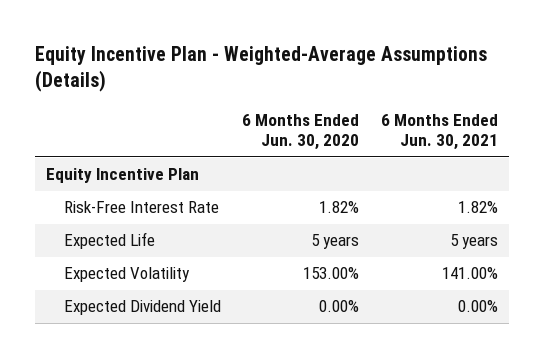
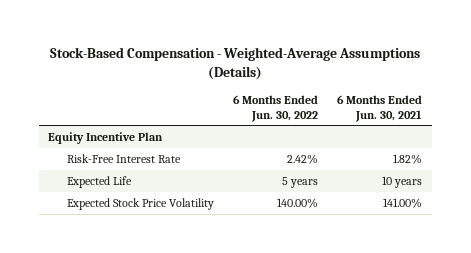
- Equity Incentive Plan - Weighted-Average Assumptions (Details)
+ Stock-Based Compensation - Weighted-Average Assumptions (Details)
- | 6 Months Ended Jun. 30, 2020 | 6 Months Ended Jun. 30, 2021
+ | 6 Months Ended Jun. 30, 2022 | 6 Months Ended Jun. 30, 2021
- Expected Life | 5 years | 5 years
- Expected Volatility | 153.00% | 141.00%
- Expected Dividend Yield | 0.00% | 0.00%
+ Expected Life | 5 years | 10 years
+ Expected Stock Price Volatility | 140.00% | 141.00%

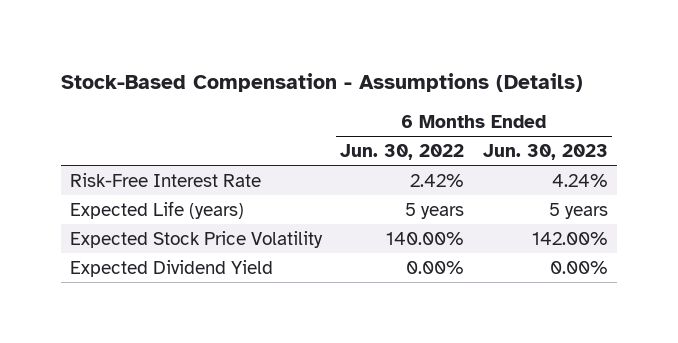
- Stock-Based Compensation - Weighted-Average Assumptions (Details)
+ Stock-Based Compensation - Assumptions (Details)
- | 6 Months Ended Jun. 30, 2022 | 6 Months Ended Jun. 30, 2021
+ | 6 Months Ended Jun. 30, 2022 | 6 Months Ended Jun. 30, 2023
- Equity Incentive Plan
- Expected Life | 5 years | 10 years
+ Expected Life (years) | 5 years | 5 years
+ Expected Dividend Yield | 0.00% | 0.00%

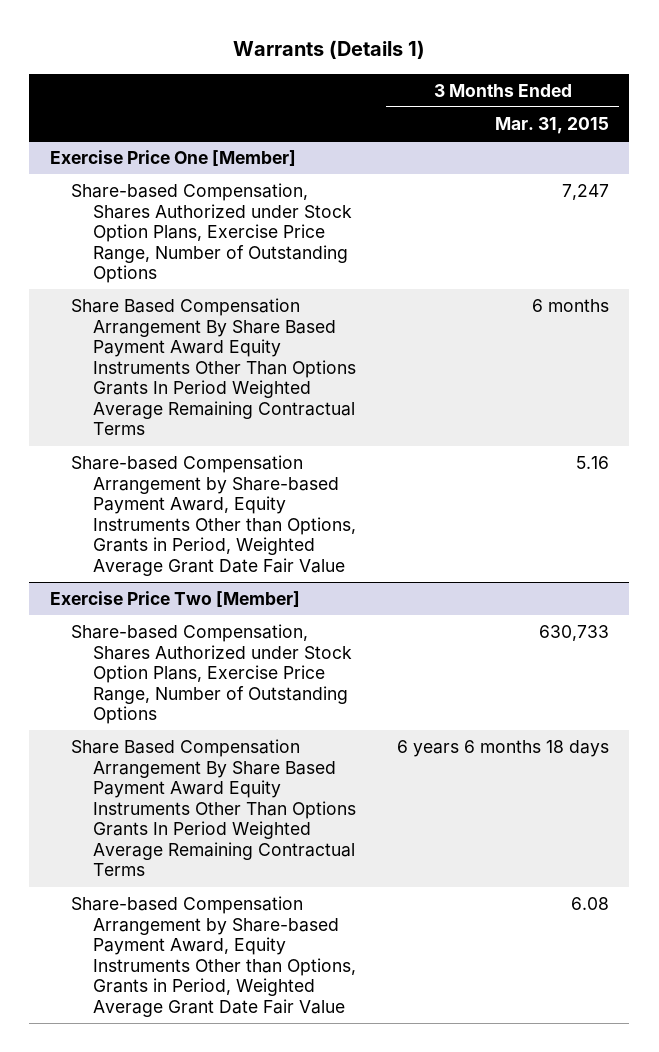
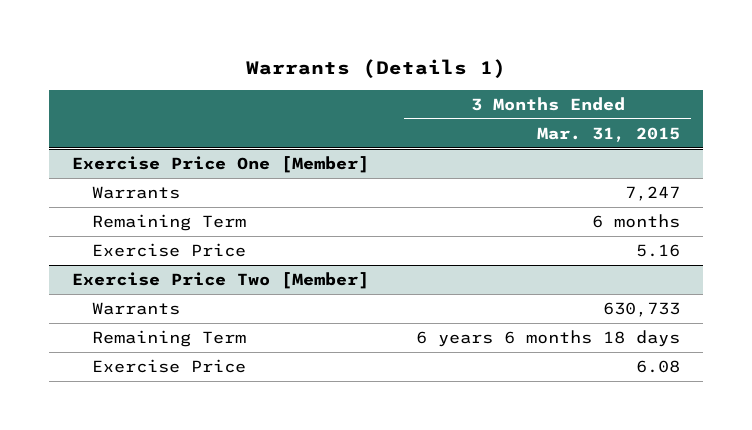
@ Exercise Price One [Member]
- Share-based Compensation, Shares Authorized under Stock Option Plans, Exercise Price Range, Number of Outstanding Options | 7,247
- Share Based Compensation Arrangement By Share Based Payment Award Equity Instruments Other Than Options Grants In Period Weighted Average Remaining Contractual Terms | 6 months
- Share-based Compensation Arrangement by Share-based Payment Award, Equity Instruments Other than Options, Grants in Period, Weighted Average Grant Date Fair Value | 5.16
+ Warrants | 7,247
+ Remaining Term | 6 months
+ Exercise Price | 5.16
@ Exercise Price Two [Member]
- Share-based Compensation, Shares Authorized under Stock Option Plans, Exercise Price Range, Number of Outstanding Options | 630,733
- Share Based Compensation Arrangement By Share Based Payment Award Equity Instruments Other Than Options Grants In Period Weighted Average Remaining Contractual Terms | 6 years 6 months 18 days
- Share-based Compensation Arrangement by Share-based Payment Award, Equity Instruments Other than Options, Grants in Period, Weighted Average Grant Date Fair Value | 6.08
+ Warrants | 630,733
+ Remaining Term | 6 years 6 months 18 days
+ Exercise Price | 6.08

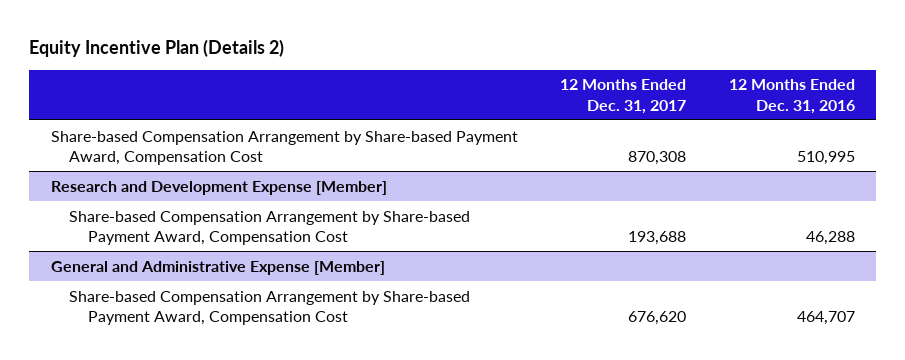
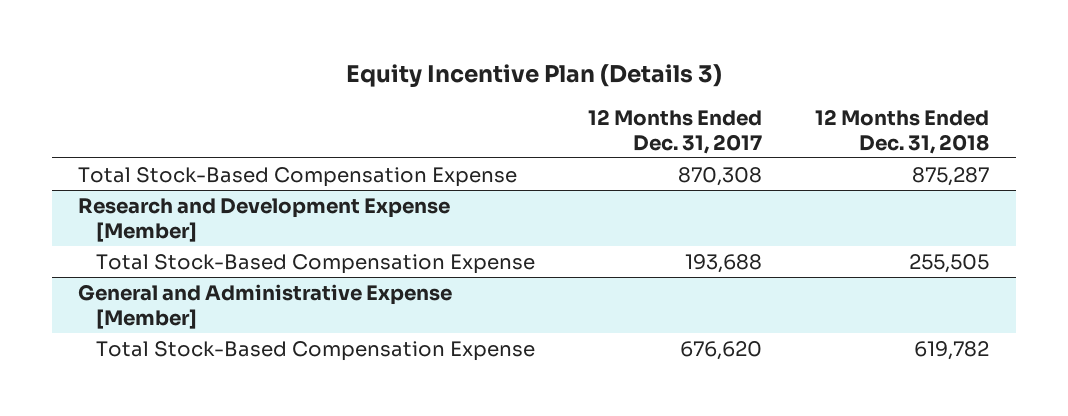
- Equity Incentive Plan (Details 2)
+ Equity Incentive Plan (Details 3)
- | 12 Months Ended Dec. 31, 2017 | 12 Months Ended Dec. 31, 2016
+ | 12 Months Ended Dec. 31, 2017 | 12 Months Ended Dec. 31, 2018
- Share-based Compensation Arrangement by Share-based Payment Award, Compensation Cost | 870,308 | 510,995
+ Total Stock-Based Compensation Expense | 870,308 | 875,287
@ Research and Development Expense [Member]
- Share-based Compensation Arrangement by Share-based Payment Award, Compensation Cost | 193,688 | 46,288
+ Total Stock-Based Compensation Expense | 193,688 | 255,505
@ General and Administrative Expense [Member]
- Share-based Compensation Arrangement by Share-based Payment Award, Compensation Cost | 676,620 | 464,707
+ Total Stock-Based Compensation Expense | 676,620 | 619,782

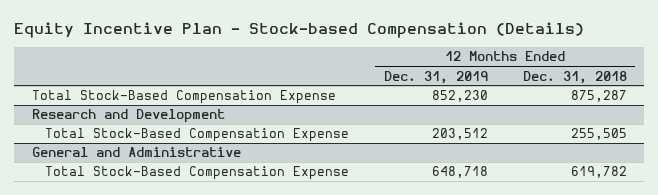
- Equity Incentive Plan (Details 3)
+ Equity Incentive Plan - Stock-based Compensation (Details)
- | 12 Months Ended Dec. 31, 2017 | 12 Months Ended Dec. 31, 2018
+ | 12 Months Ended Dec. 31, 2019 | 12 Months Ended Dec. 31, 2018
- Research and Development Expense [Member]
+ Research and Development
- General and Administrative Expense [Member]
+ General and Administrative

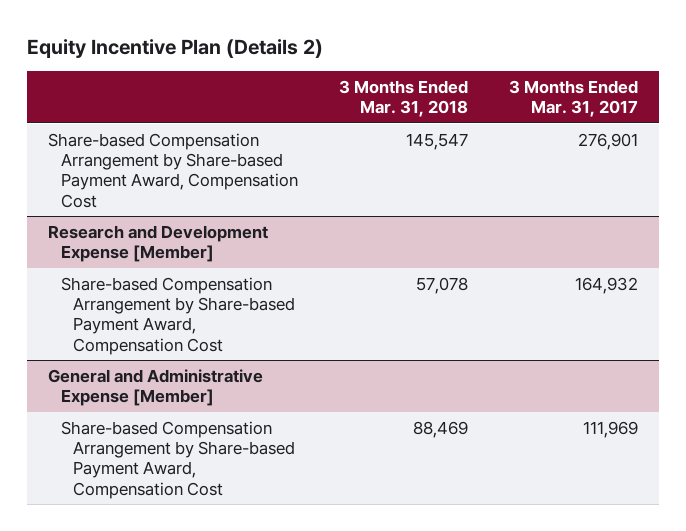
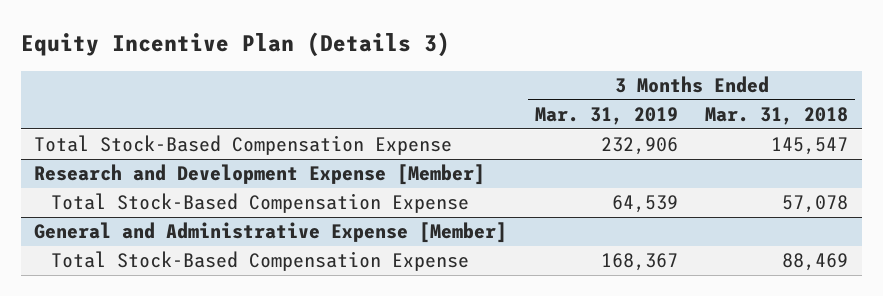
- Equity Incentive Plan (Details 2)
+ Equity Incentive Plan (Details 3)
- | 3 Months Ended Mar. 31, 2018 | 3 Months Ended Mar. 31, 2017
+ | 3 Months Ended Mar. 31, 2019 | 3 Months Ended Mar. 31, 2018
- Share-based Compensation Arrangement by Share-based Payment Award, Compensation Cost | 145,547 | 276,901
+ Total Stock-Based Compensation Expense | 232,906 | 145,547
@ Research and Development Expense [Member]
- Share-based Compensation Arrangement by Share-based Payment Award, Compensation Cost | 57,078 | 164,932
+ Total Stock-Based Compensation Expense | 64,539 | 57,078
@ General and Administrative Expense [Member]
- Share-based Compensation Arrangement by Share-based Payment Award, Compensation Cost | 88,469 | 111,969
+ Total Stock-Based Compensation Expense | 168,367 | 88,469

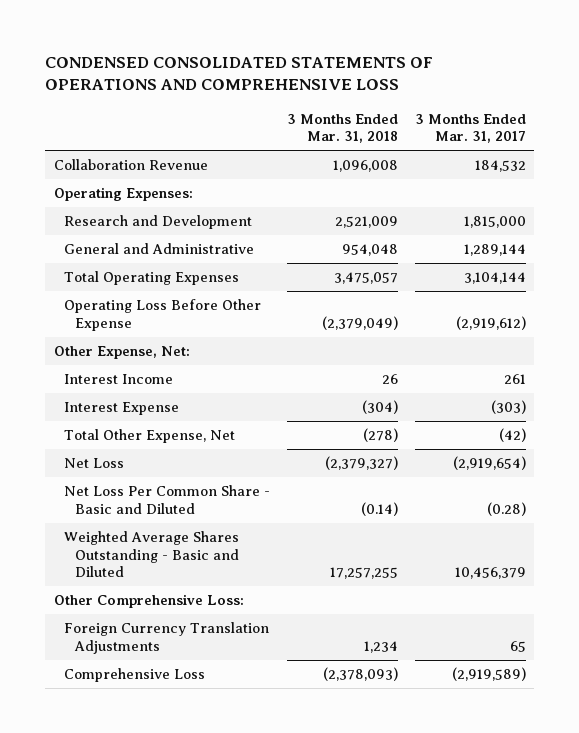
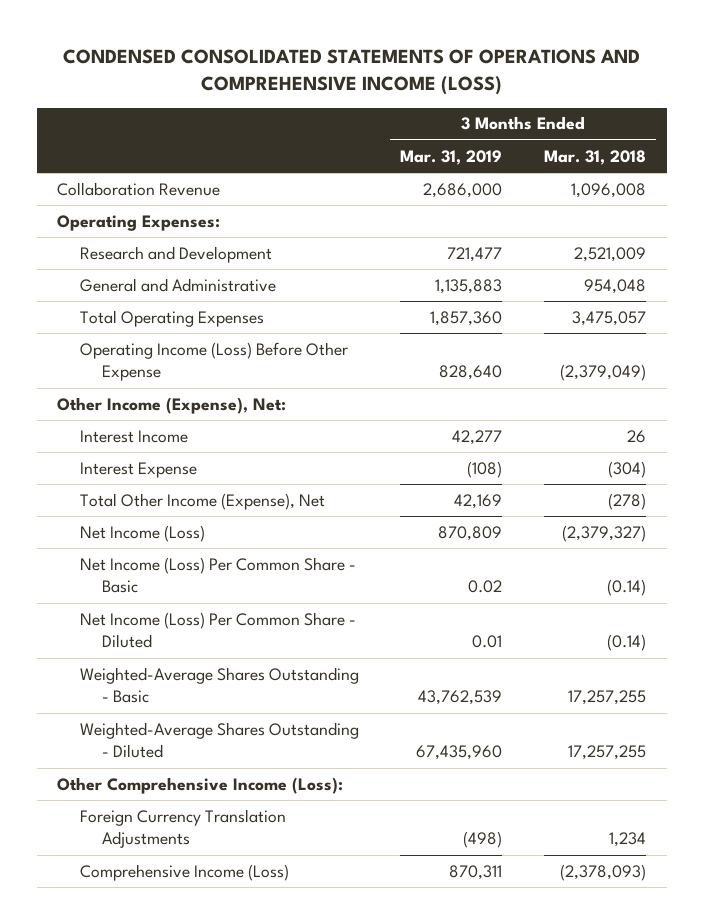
- CONDENSED CONSOLIDATED STATEMENTS OF OPERATIONS AND COMPREHENSIVE LOSS
+ CONDENSED CONSOLIDATED STATEMENTS OF OPERATIONS AND COMPREHENSIVE INCOME (LOSS)
- | 3 Months Ended Mar. 31, 2018 | 3 Months Ended Mar. 31, 2017
+ | 3 Months Ended Mar. 31, 2019 | 3 Months Ended Mar. 31, 2018
- Operating Loss Before Other Expense | (2,379,049) | (2,919,612)
- Other Expense, Net:
+ Operating Income (Loss) Before Other Expense | 828,640 | (2,379,049)
+ Other Income (Expense), Net:
- Total Other Expense, Net | (278) | (42)
- Net Loss | (2,379,327) | (2,919,654)
- Net Loss Per Common Share - Basic and Diluted | (0.14) | (0.28)
- Weighted Average Shares Outstanding - Basic and Diluted | 17,257,255 | 10,456,379
- Other Comprehensive Loss:
+ Total Other Income (Expense), Net | 42,169 | (278)
+ Net Income (Loss) | 870,809 | (2,379,327)
+ Net Income (Loss) Per Common Share - Basic | 0.02 | (0.14)
+ Net Income (Loss) Per Common Share - Diluted | 0.01 | (0.14)
+ Weighted-Average Shares Outstanding - Basic | 43,762,539 | 17,257,255
+ Weighted-Average Shares Outstanding - Diluted | 67,435,960 | 17,257,255
+ Other Comprehensive Income (Loss):
- Comprehensive Loss | (2,378,093) | (2,919,589)
+ Comprehensive Income (Loss) | 870,311 | (2,378,093)

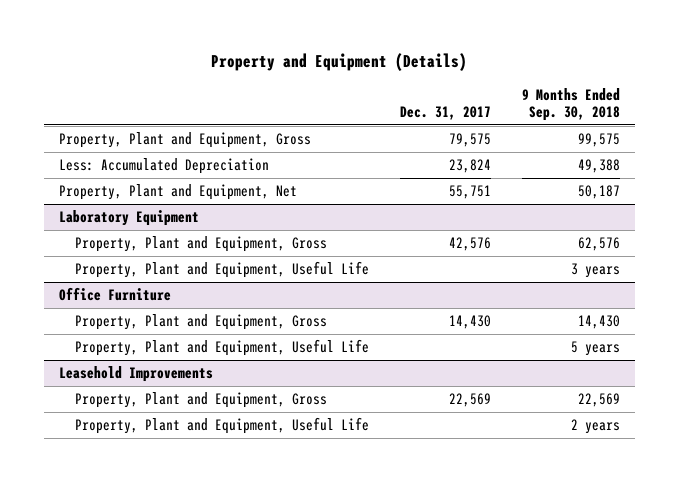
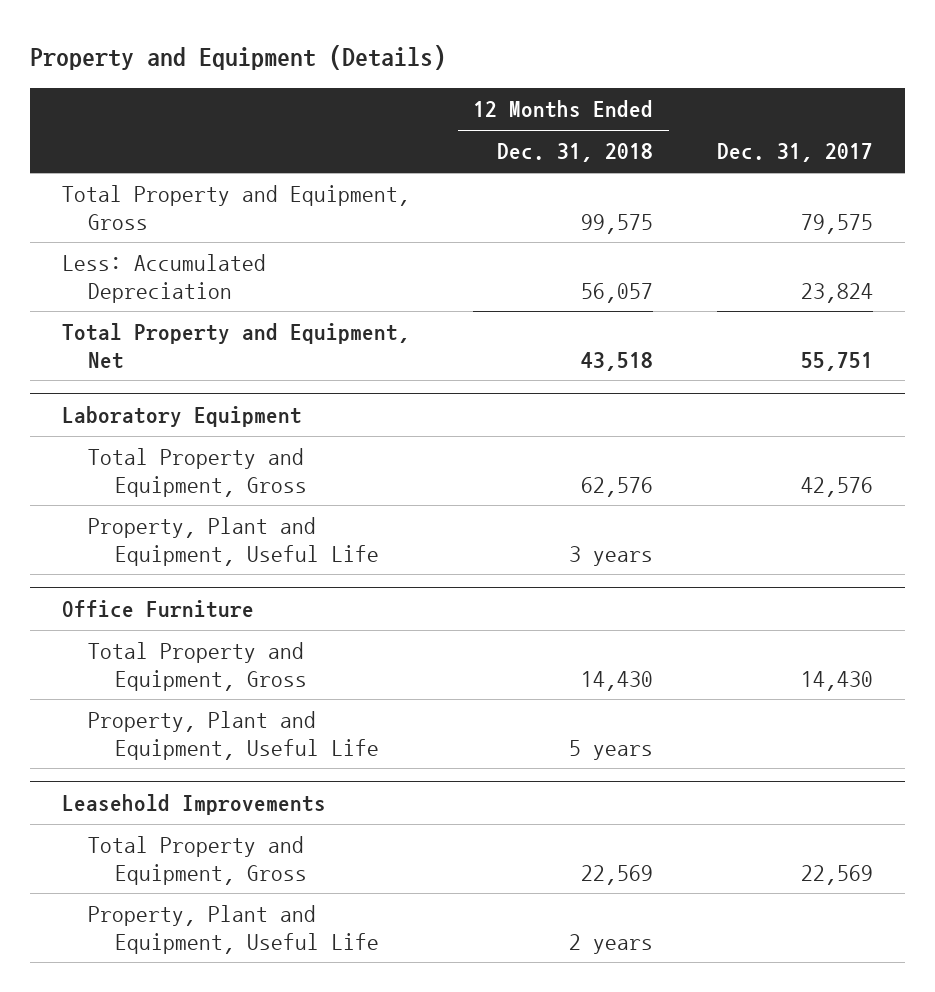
- | Dec. 31, 2017 | 9 Months Ended Sep. 30, 2018
+ | 12 Months Ended Dec. 31, 2018 | Dec. 31, 2017
- Property, Plant and Equipment, Gross | 79,575 | 99,575
+ Total Property and Equipment, Gross | 99,575 | 79,575
- Property, Plant and Equipment, Net | 55,751 | 50,187
+ Total Property and Equipment, Net | 43,518 | 55,751
@ Laboratory Equipment
- Property, Plant and Equipment, Gross | 42,576 | 62,576
+ Total Property and Equipment, Gross | 62,576 | 42,576
@ Office Furniture
- Property, Plant and Equipment, Gross | 14,430 | 14,430
+ Total Property and Equipment, Gross | 14,430 | 14,430
@ Leasehold Improvements
- Property, Plant and Equipment, Gross | 22,569 | 22,569
+ Total Property and Equipment, Gross | 22,569 | 22,569

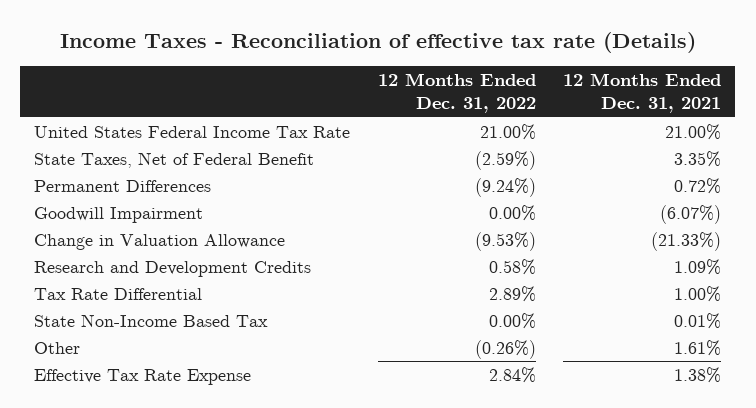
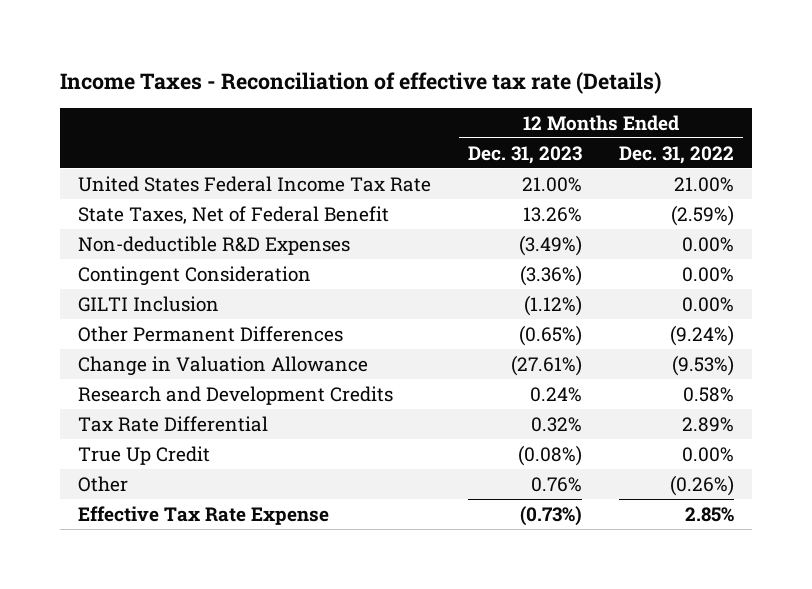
- | 12 Months Ended Dec. 31, 2022 | 12 Months Ended Dec. 31, 2021
+ | 12 Months Ended Dec. 31, 2023 | 12 Months Ended Dec. 31, 2022
- Permanent Differences | (9.24%) | 0.72%
- Goodwill Impairment | 0.00% | (6.07%)
+ Non-deductible R&D Expenses | (3.49%) | 0.00%
+ Contingent Consideration | (3.36%) | 0.00%
+ GILTI Inclusion | (1.12%) | 0.00%
+ Other Permanent Differences | (0.65%) | (9.24%)
- State Non-Income Based Tax | 0.00% | 0.01%
+ True Up Credit | (0.08%) | 0.00%
- Effective Tax Rate Expense | 2.84% | 1.38%
+ Effective Tax Rate Expense | (0.73%) | 2.85%

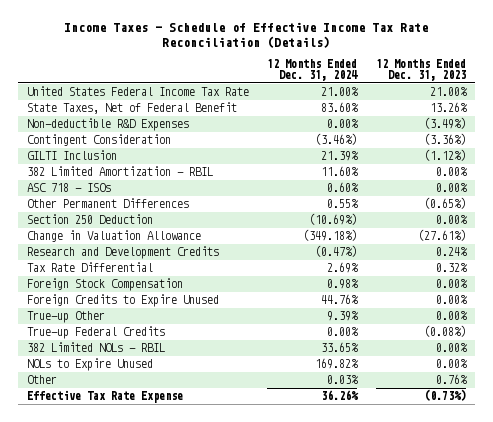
- Income Taxes - Reconciliation of effective tax rate (Details)
+ Income Taxes - Schedule of Effective Income Tax Rate Reconciliation (Details)
- | 12 Months Ended Dec. 31, 2023 | 12 Months Ended Dec. 31, 2022
+ | 12 Months Ended Dec. 31, 2024 | 12 Months Ended Dec. 31, 2023
+ 382 Limited Amortization - RBIL | 11.60% | 0.00%
+ ASC 718 - ISOs | 0.60% | 0.00%
+ Section 250 Deduction | (10.69%) | 0.00%
- True Up Credit | (0.08%) | 0.00%
+ Foreign Stock Compensation | 0.98% | 0.00%
+ Foreign Credits to Expire Unused | 44.76% | 0.00%
+ True-up Other | 9.39% | 0.00%
+ True-up Federal Credits | 0.00% | (0.08%)
+ 382 Limited NOLs - RBIL | 33.65% | 0.00%
+ NOLs to Expire Unused | 169.82% | 0.00%

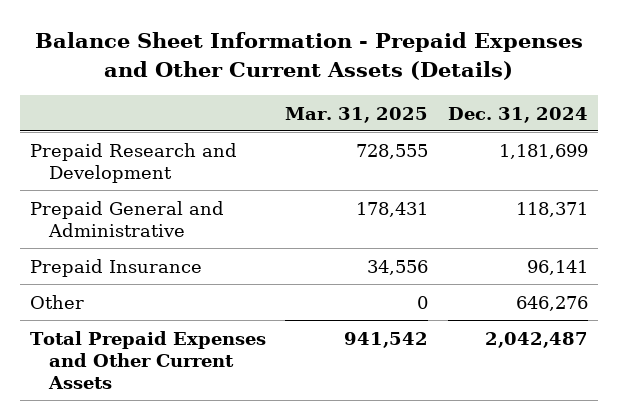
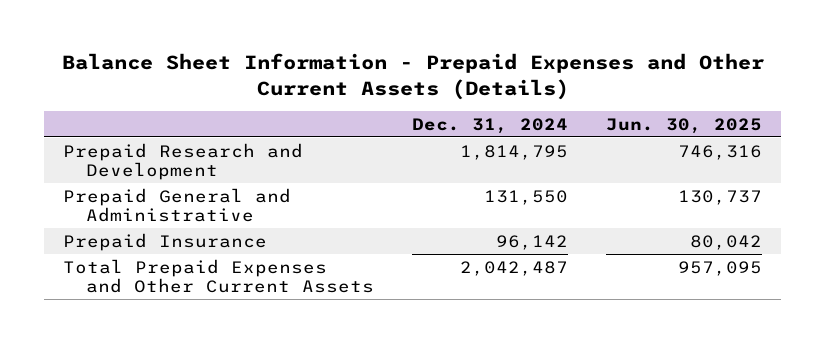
- | Mar. 31, 2025 | Dec. 31, 2024
+ | Dec. 31, 2024 | Jun. 30, 2025
- Prepaid Research and Development | 728,555 | 1,181,699
- Prepaid General and Administrative | 178,431 | 118,371
- Prepaid Insurance | 34,556 | 96,141
- Other | 0 | 646,276
+ Prepaid Research and Development | 1,814,795 | 746,316
+ Prepaid General and Administrative | 131,550 | 130,737
+ Prepaid Insurance | 96,142 | 80,042

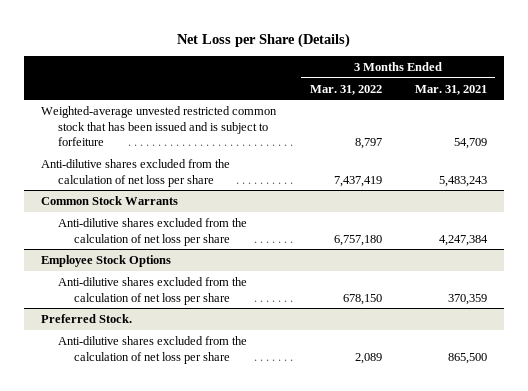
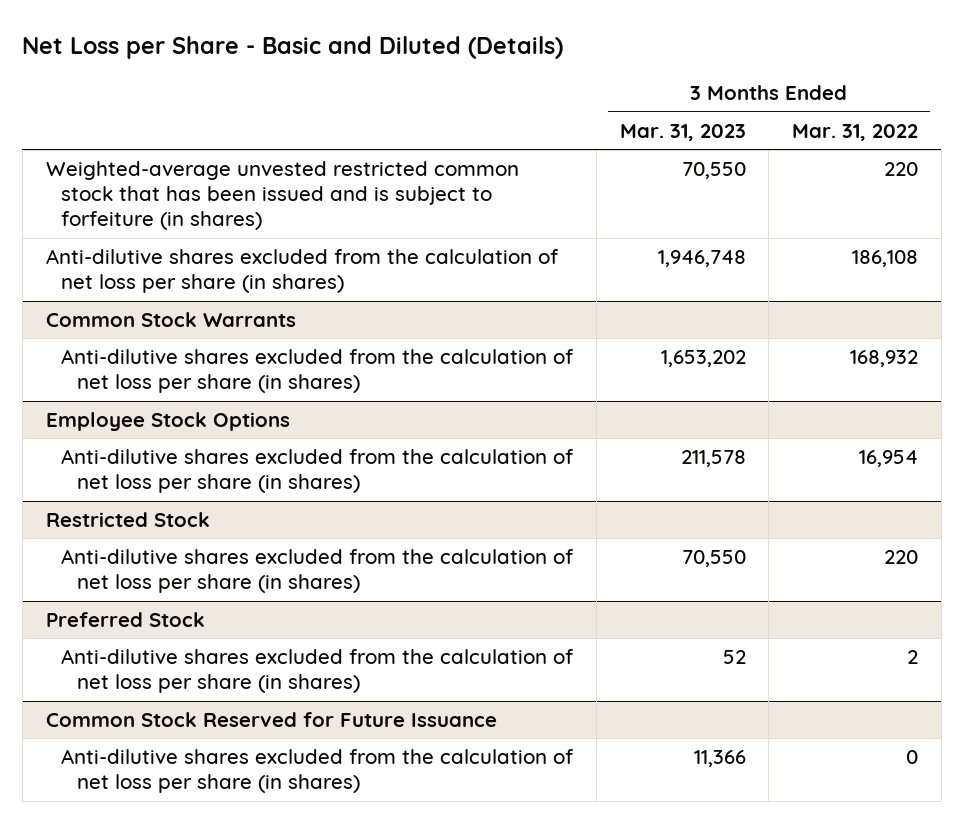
- Net Loss per Share (Details)
+ Net Loss per Share - Basic and Diluted (Details)
- | 3 Months Ended Mar. 31, 2022 | 3 Months Ended Mar. 31, 2021
+ | 3 Months Ended Mar. 31, 2023 | 3 Months Ended Mar. 31, 2022
- Weighted-average unvested restricted common stock that has been issued and is subject to forfeiture | 8,797 | 54,709
- Anti-dilutive shares excluded from the calculation of net loss per share | 7,437,419 | 5,483,243
+ Weighted-average unvested restricted common stock that has been issued and is subject to forfeiture (in shares) | 70,550 | 220
+ Anti-dilutive shares excluded from the calculation of net loss per share (in shares) | 1,946,748 | 186,108
@ Common Stock Warrants
- Anti-dilutive shares excluded from the calculation of net loss per share | 6,757,180 | 4,247,384
+ Anti-dilutive shares excluded from the calculation of net loss per share (in shares) | 1,653,202 | 168,932
@ Employee Stock Options
- Anti-dilutive shares excluded from the calculation of net loss per share | 678,150 | 370,359
- Preferred Stock.
- Anti-dilutive shares excluded from the calculation of net loss per share | 2,089 | 865,500
@ Employee Stock Options
+ Anti-dilutive shares excluded from the calculation of net loss per share (in shares) | 211,578 | 16,954
+ Restricted Stock
+ Anti-dilutive shares excluded from the calculation of net loss per share (in shares) | 70,550 | 220
+ Preferred Stock
+ Anti-dilutive shares excluded from the calculation of net loss per share (in shares) | 52 | 2
+ Common Stock Reserved for Future Issuance
+ Anti-dilutive shares excluded from the calculation of net loss per share (in shares) | 11,366 | 0

